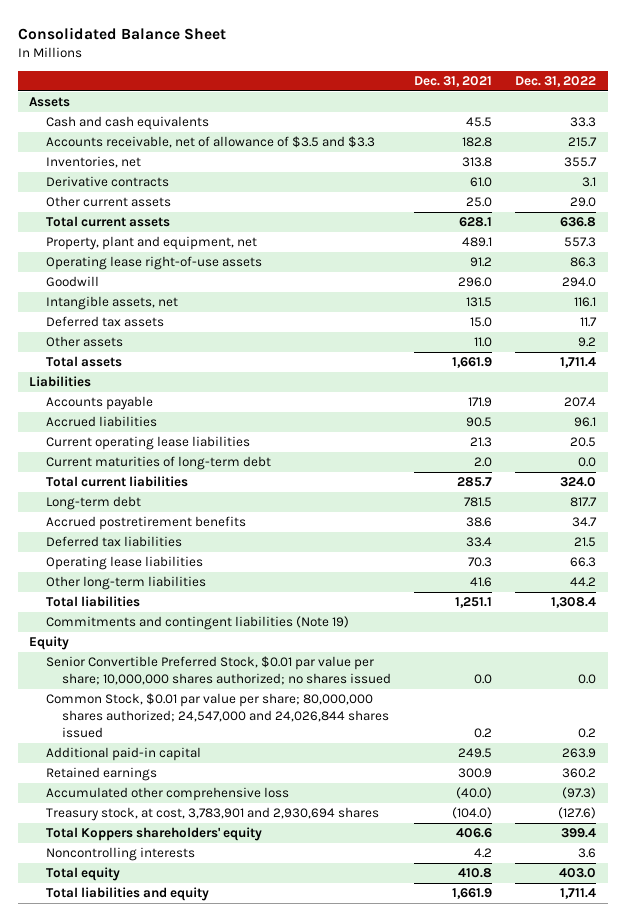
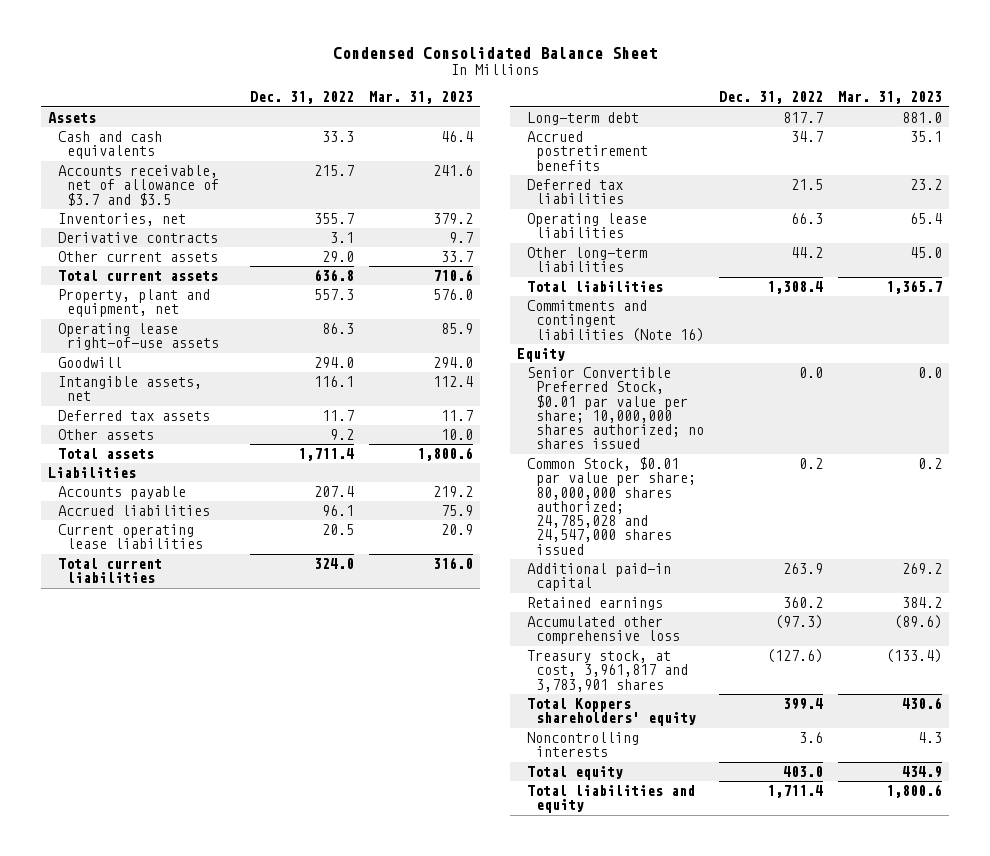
- Consolidated Balance Sheet
+ Condensed Consolidated Balance Sheet
- | Dec. 31, 2021 | Dec. 31, 2022
+ | Dec. 31, 2022 | Mar. 31, 2023
- Accounts receivable, net of allowance of $3.5 and $3.3 | 182.8 | 215.7
+ Accounts receivable, net of allowance of $3.7 and $3.5 | 215.7 | 241.6
- Current maturities of long-term debt | 2.0 | 0.0
- Commitments and contingent liabilities (Note 19)
+ Commitments and contingent liabilities (Note 16)
- Common Stock, $0.01 par value per share; 80,000,000 shares authorized; 24,547,000 and 24,026,844 shares issued | 0.2 | 0.2
+ Common Stock, $0.01 par value per share; 80,000,000 shares authorized; 24,785,028 and 24,547,000 shares issued | 0.2 | 0.2
- Treasury stock, at cost, 3,783,901 and 2,930,694 shares | (104.0) | (127.6)
+ Treasury stock, at cost, 3,961,817 and 3,783,901 shares | (127.6) | (133.4)

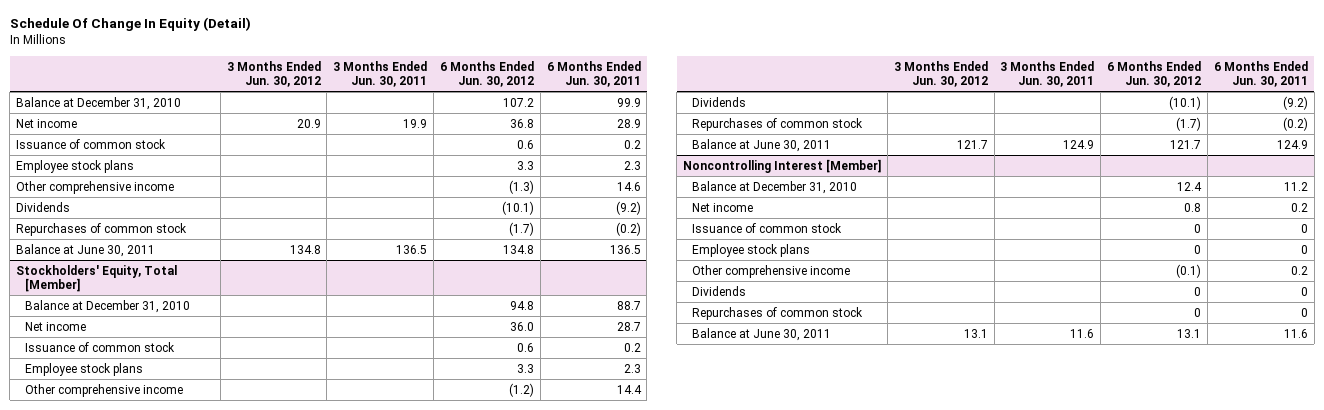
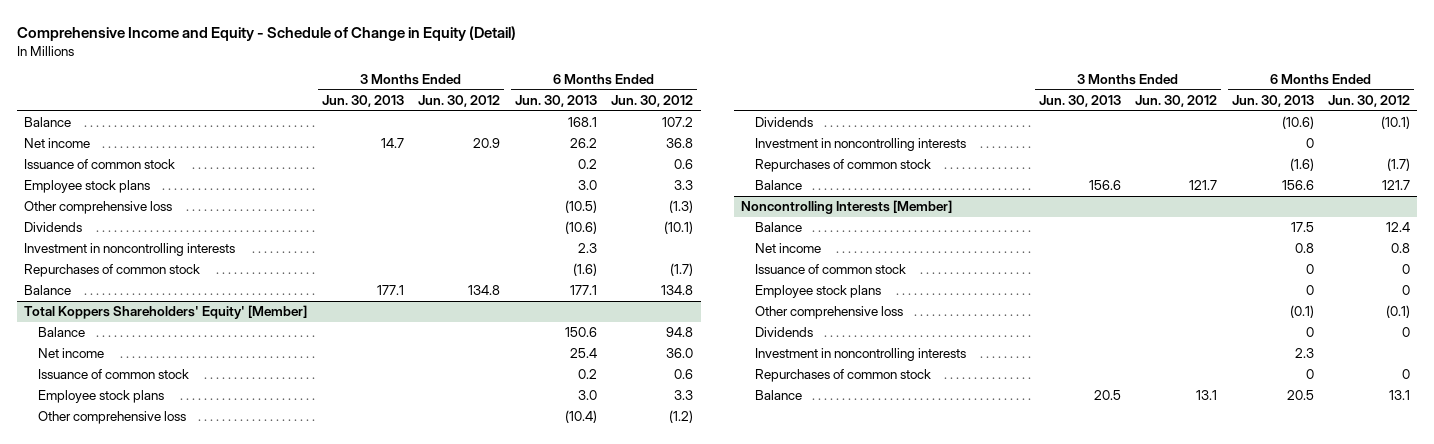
- Schedule Of Change In Equity (Detail)
+ Comprehensive Income and Equity - Schedule of Change in Equity (Detail)
- | 3 Months Ended Jun. 30, 2012 | 3 Months Ended Jun. 30, 2011 | 6 Months Ended Jun. 30, 2012 | 6 Months Ended Jun. 30, 2011
+ | 3 Months Ended Jun. 30, 2013 | 3 Months Ended Jun. 30, 2012 | 6 Months Ended Jun. 30, 2013 | 6 Months Ended Jun. 30, 2012
- Balance at December 31, 2010 | | | 107.2 | 99.9
+ Balance | | | 168.1 | 107.2
- Other comprehensive income | | | (1.3) | 14.6
+ Other comprehensive loss | | | (10.5) | (1.3)
+ Investment in noncontrolling interests | | | 2.3 |
- Balance at June 30, 2011 | 134.8 | 136.5 | 134.8 | 136.5
- Stockholders' Equity, Total [Member]
- Balance at December 31, 2010 | | | 94.8 | 88.7
+ Balance | 177.1 | 134.8 | 177.1 | 134.8
+ Total Koppers Shareholders' Equity' [Member]
+ Balance | | | 150.6 | 94.8
- Other comprehensive income | | | (1.2) | 14.4
+ Other comprehensive loss | | | (10.4) | (1.2)
+ Investment in noncontrolling interests | | | 0 |
- Balance at June 30, 2011 | 121.7 | 124.9 | 121.7 | 124.9
- Noncontrolling Interest [Member]
- Balance at December 31, 2010 | | | 12.4 | 11.2
+ Balance | 156.6 | 121.7 | 156.6 | 121.7
+ Noncontrolling Interests [Member]
+ Balance | | | 17.5 | 12.4
- Other comprehensive income | | | (0.1) | 0.2
+ Other comprehensive loss | | | (0.1) | (0.1)
+ Investment in noncontrolling interests | | | 2.3 |
- Balance at June 30, 2011 | 13.1 | 11.6 | 13.1 | 11.6
+ Balance | 20.5 | 13.1 | 20.5 | 13.1

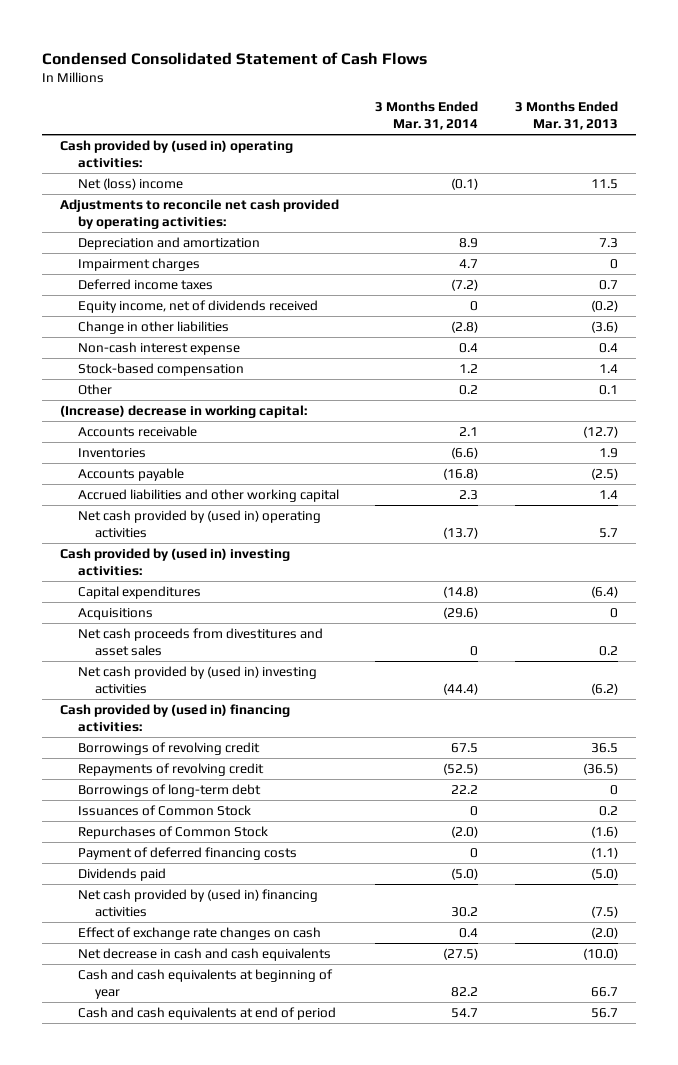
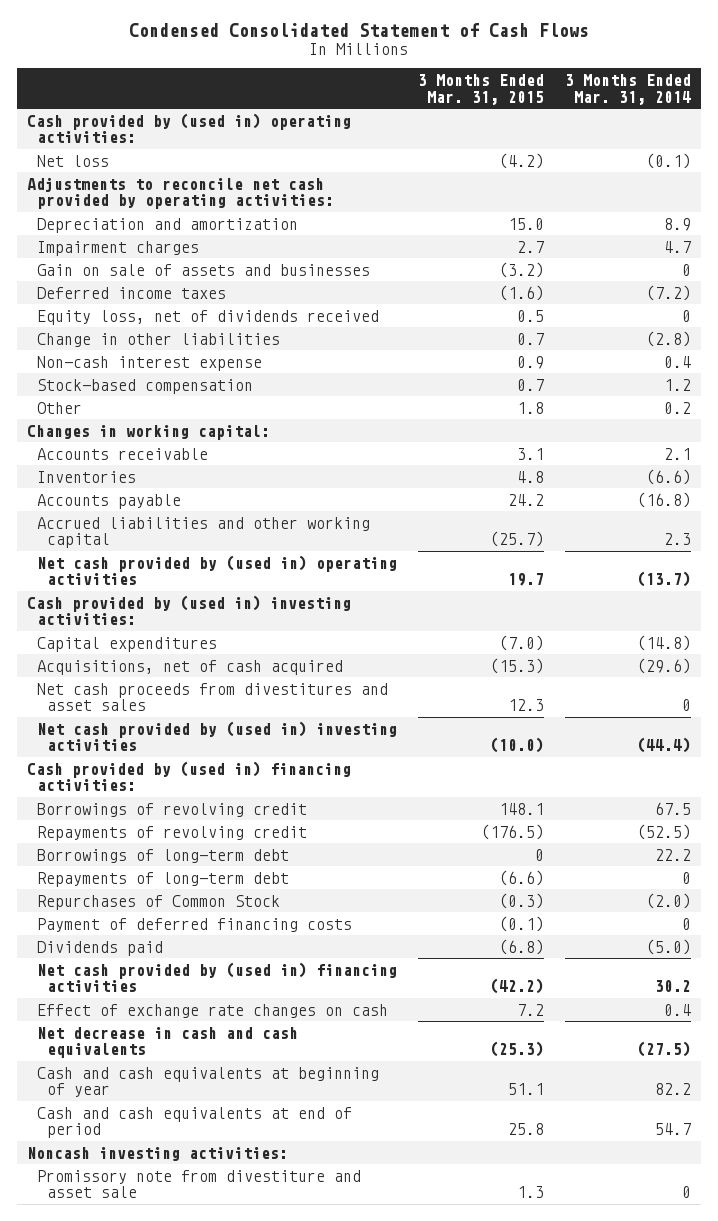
- | 3 Months Ended Mar. 31, 2014 | 3 Months Ended Mar. 31, 2013
+ | 3 Months Ended Mar. 31, 2015 | 3 Months Ended Mar. 31, 2014
- Net (loss) income | (0.1) | 11.5
+ Net loss | (4.2) | (0.1)
+ Gain on sale of assets and businesses | (3.2) | 0
- Equity income, net of dividends received | 0 | (0.2)
+ Equity loss, net of dividends received | 0.5 | 0
- (Increase) decrease in working capital:
+ Changes in working capital:
- Acquisitions | (29.6) | 0
+ Acquisitions, net of cash acquired | (15.3) | (29.6)
- Issuances of Common Stock | 0 | 0.2
+ Repayments of long-term debt | (6.6) | 0
+ Noncash investing activities:
+ Promissory note from divestiture and asset sale | 1.3 | 0

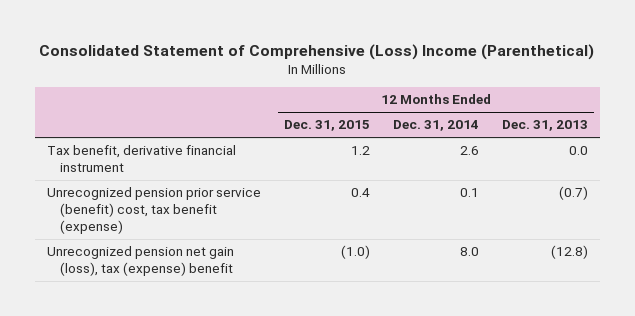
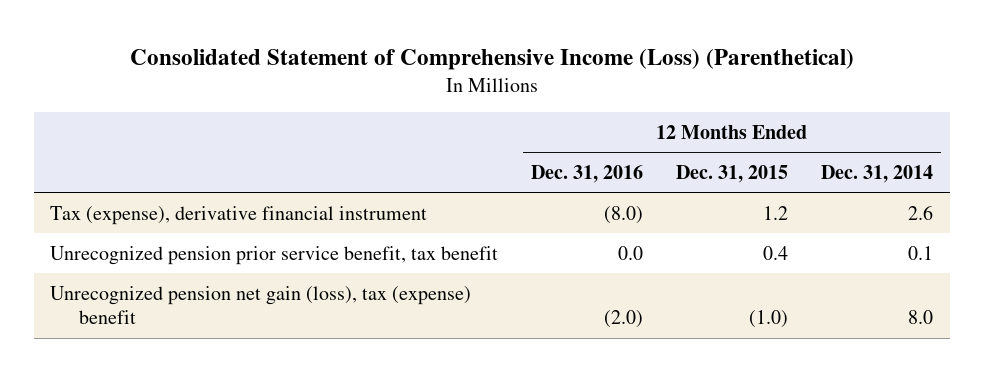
- Consolidated Statement of Comprehensive (Loss) Income (Parenthetical)
+ Consolidated Statement of Comprehensive Income (Loss) (Parenthetical)
- | 12 Months Ended Dec. 31, 2015 | 12 Months Ended Dec. 31, 2014 | 12 Months Ended Dec. 31, 2013
+ | 12 Months Ended Dec. 31, 2016 | 12 Months Ended Dec. 31, 2015 | 12 Months Ended Dec. 31, 2014
- Tax benefit, derivative financial instrument | 1.2 | 2.6 | 0.0
- Unrecognized pension prior service (benefit) cost, tax benefit (expense) | 0.4 | 0.1 | (0.7)
+ Tax (expense), derivative financial instrument | (8.0) | 1.2 | 2.6
+ Unrecognized pension prior service benefit, tax benefit | 0.0 | 0.4 | 0.1

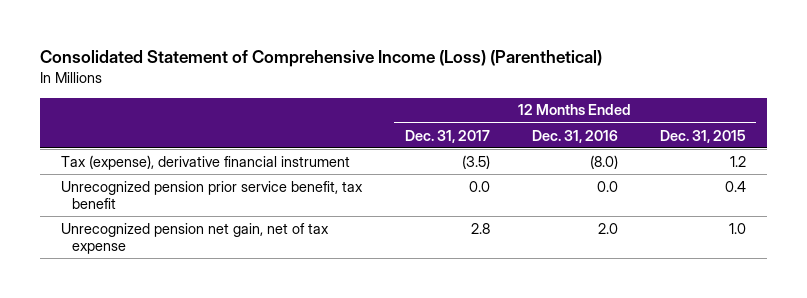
- | 12 Months Ended Dec. 31, 2016 | 12 Months Ended Dec. 31, 2015 | 12 Months Ended Dec. 31, 2014
+ | 12 Months Ended Dec. 31, 2017 | 12 Months Ended Dec. 31, 2016 | 12 Months Ended Dec. 31, 2015
- Unrecognized pension net gain (loss), tax (expense) benefit | (2.0) | (1.0) | 8.0
+ Unrecognized pension net gain, net of tax expense | 2.8 | 2.0 | 1.0

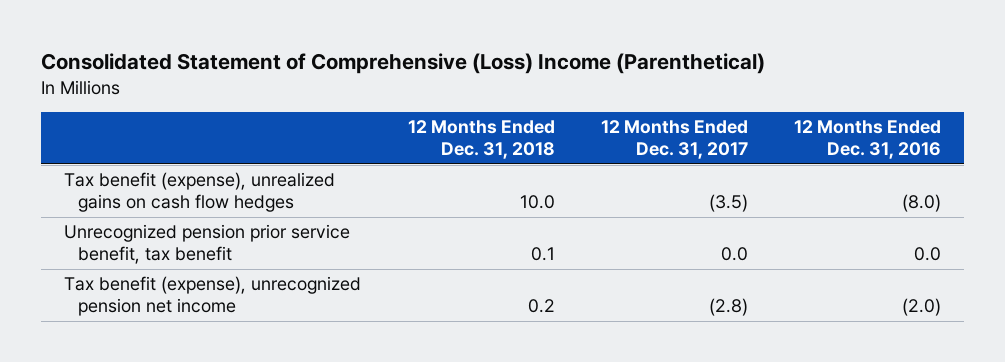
- Consolidated Statement of Comprehensive Income (Loss) (Parenthetical)
+ Consolidated Statement of Comprehensive (Loss) Income (Parenthetical)
- | 12 Months Ended Dec. 31, 2017 | 12 Months Ended Dec. 31, 2016 | 12 Months Ended Dec. 31, 2015
+ | 12 Months Ended Dec. 31, 2018 | 12 Months Ended Dec. 31, 2017 | 12 Months Ended Dec. 31, 2016
- Tax (expense), derivative financial instrument | (3.5) | (8.0) | 1.2
+ Tax benefit (expense), unrealized gains on cash flow hedges | 10.0 | (3.5) | (8.0)
- Unrecognized pension net gain, net of tax expense | 2.8 | 2.0 | 1.0
+ Tax benefit (expense), unrecognized pension net income | 0.2 | (2.8) | (2.0)

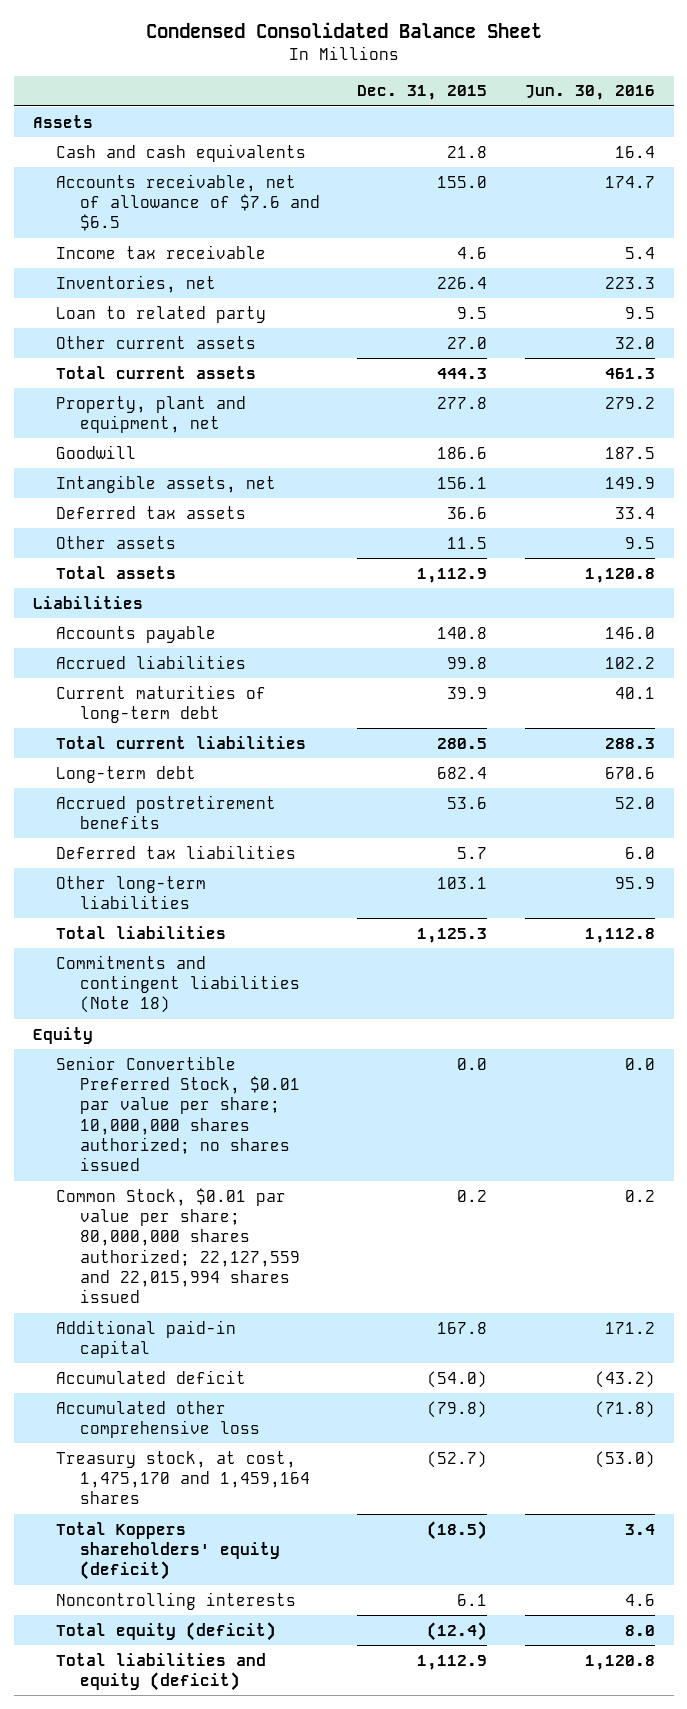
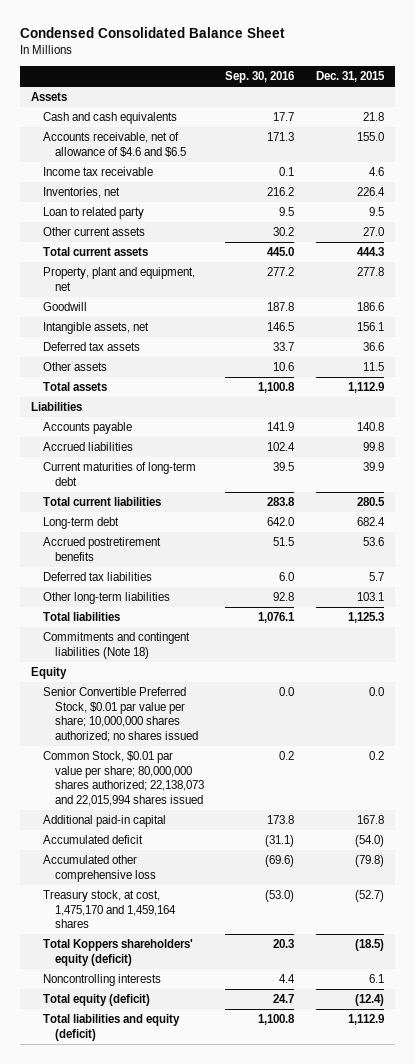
- | Dec. 31, 2015 | Jun. 30, 2016
+ | Sep. 30, 2016 | Dec. 31, 2015
- Accounts receivable, net of allowance of $7.6 and $6.5 | 155.0 | 174.7
+ Accounts receivable, net of allowance of $4.6 and $6.5 | 171.3 | 155.0
- Common Stock, $0.01 par value per share; 80,000,000 shares authorized; 22,127,559 and 22,015,994 shares issued | 0.2 | 0.2
+ Common Stock, $0.01 par value per share; 80,000,000 shares authorized; 22,138,073 and 22,015,994 shares issued | 0.2 | 0.2

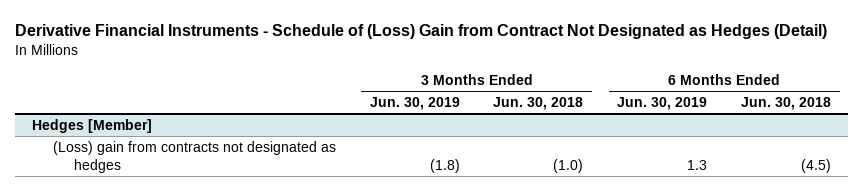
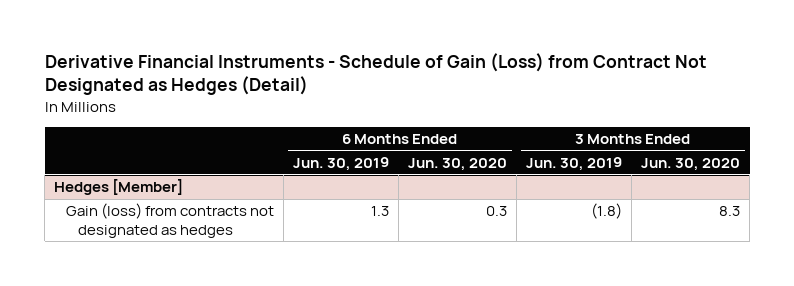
- Derivative Financial Instruments - Schedule of (Loss) Gain from Contract Not Designated as Hedges (Detail)
+ Derivative Financial Instruments - Schedule of Gain (Loss) from Contract Not Designated as Hedges (Detail)
- | 3 Months Ended Jun. 30, 2019 | 3 Months Ended Jun. 30, 2018 | 6 Months Ended Jun. 30, 2019 | 6 Months Ended Jun. 30, 2018
+ | 6 Months Ended Jun. 30, 2019 | 6 Months Ended Jun. 30, 2020 | 3 Months Ended Jun. 30, 2019 | 3 Months Ended Jun. 30, 2020
@ Hedges [Member]
- (Loss) gain from contracts not designated as hedges | (1.8) | (1.0) | 1.3 | (4.5)
+ Gain (loss) from contracts not designated as hedges | 1.3 | 0.3 | (1.8) | 8.3

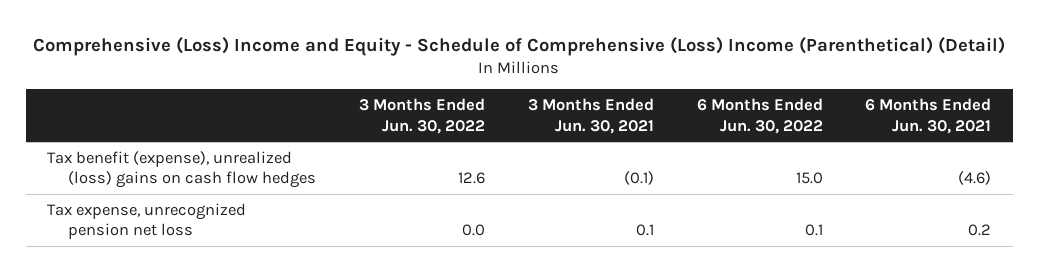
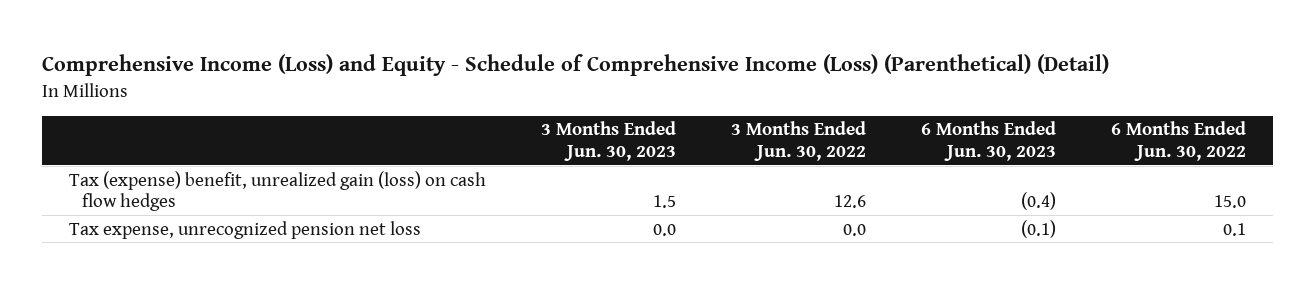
- Comprehensive (Loss) Income and Equity - Schedule of Comprehensive (Loss) Income (Parenthetical) (Detail)
+ Comprehensive Income (Loss) and Equity - Schedule of Comprehensive Income (Loss) (Parenthetical) (Detail)
- | 3 Months Ended Jun. 30, 2022 | 3 Months Ended Jun. 30, 2021 | 6 Months Ended Jun. 30, 2022 | 6 Months Ended Jun. 30, 2021
+ | 3 Months Ended Jun. 30, 2023 | 3 Months Ended Jun. 30, 2022 | 6 Months Ended Jun. 30, 2023 | 6 Months Ended Jun. 30, 2022
- Tax benefit (expense), unrealized (loss) gains on cash flow hedges | 12.6 | (0.1) | 15.0 | (4.6)
+ Tax (expense) benefit, unrealized gain (loss) on cash flow hedges | 1.5 | 12.6 | (0.4) | 15.0

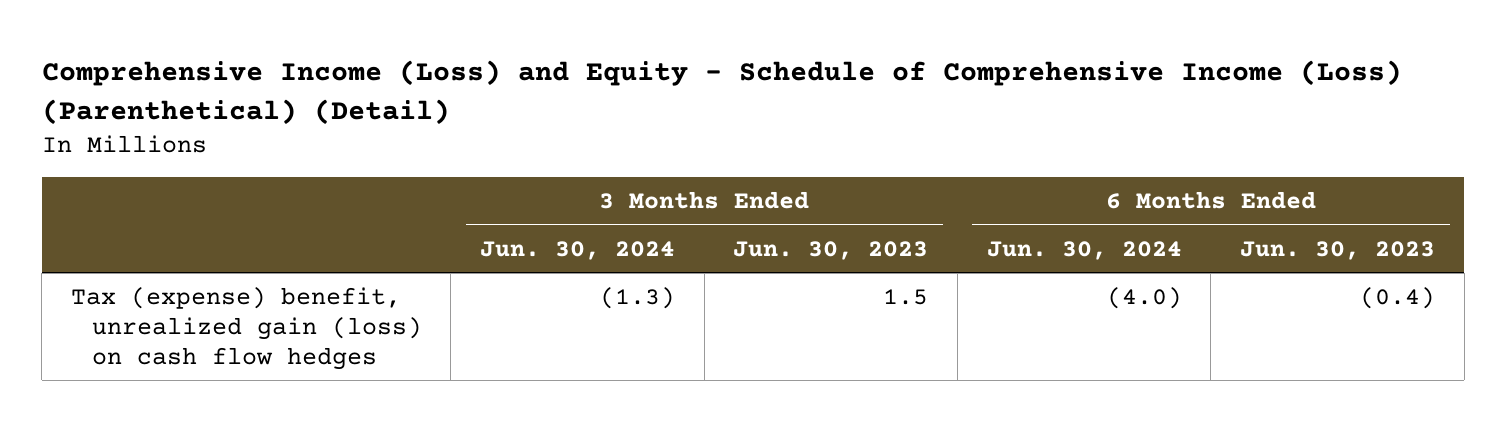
- | 3 Months Ended Jun. 30, 2023 | 3 Months Ended Jun. 30, 2022 | 6 Months Ended Jun. 30, 2023 | 6 Months Ended Jun. 30, 2022
+ | 3 Months Ended Jun. 30, 2024 | 3 Months Ended Jun. 30, 2023 | 6 Months Ended Jun. 30, 2024 | 6 Months Ended Jun. 30, 2023
- Tax expense, unrecognized pension net loss | 0.0 | 0.0 | (0.1) | 0.1

